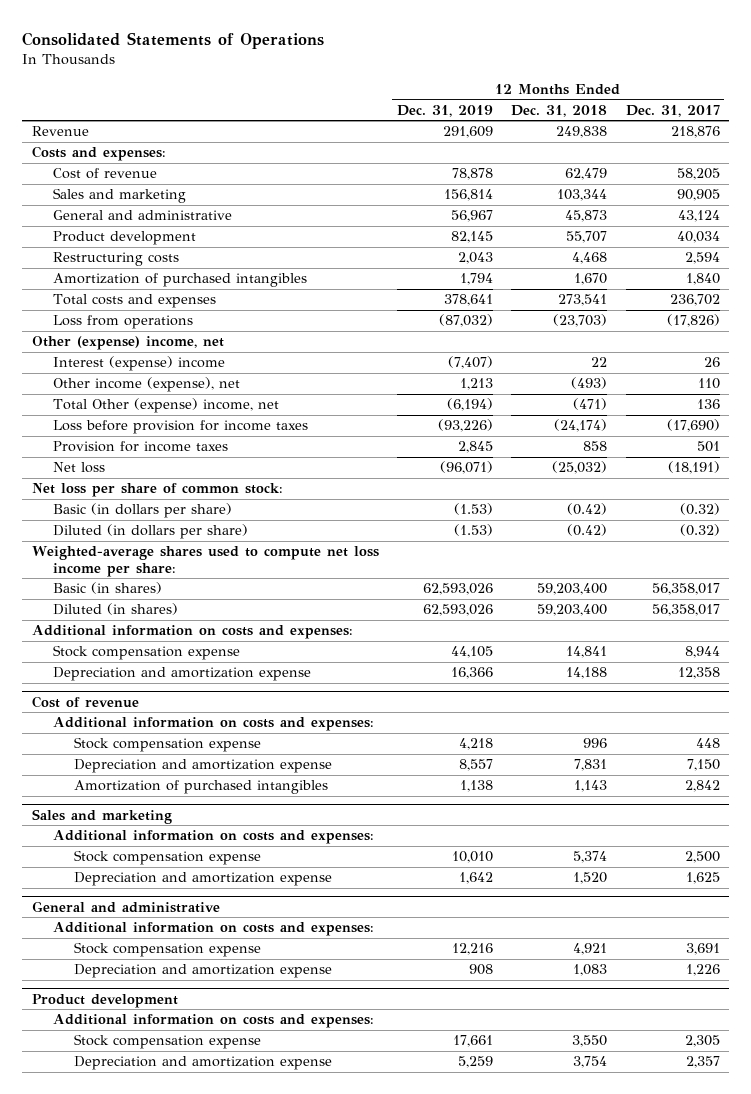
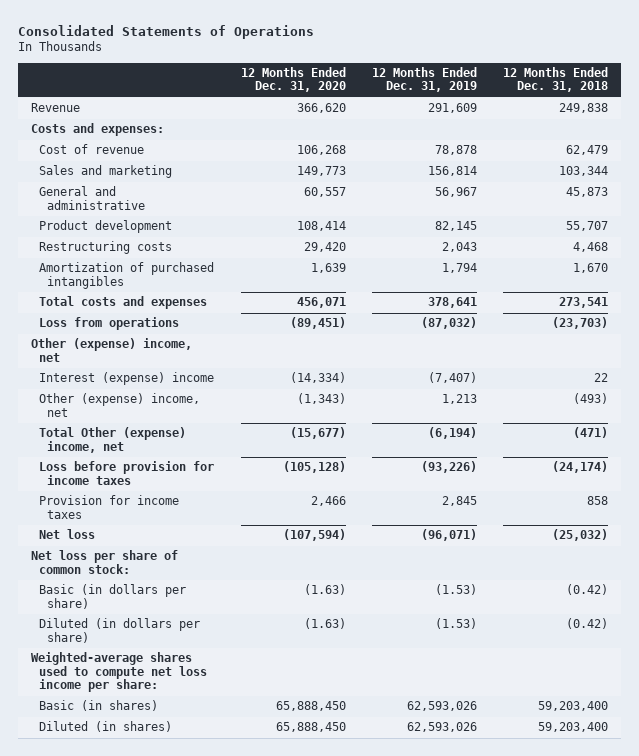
- | 12 Months Ended Dec. 31, 2019 | 12 Months Ended Dec. 31, 2018 | 12 Months Ended Dec. 31, 2017
+ | 12 Months Ended Dec. 31, 2020 | 12 Months Ended Dec. 31, 2019 | 12 Months Ended Dec. 31, 2018
- Other income (expense), net | 1,213 | (493) | 110
+ Other (expense) income, net | (1,343) | 1,213 | (493)
- Additional information on costs and expenses:
- Stock compensation expense | 44,105 | 14,841 | 8,944
- Depreciation and amortization expense | 16,366 | 14,188 | 12,358
- Cost of revenue
- Additional information on costs and expenses:
- Stock compensation expense | 4,218 | 996 | 448
- Depreciation and amortization expense | 8,557 | 7,831 | 7,150
- Amortization of purchased intangibles | 1,138 | 1,143 | 2,842
- Sales and marketing
- Additional information on costs and expenses:
- Stock compensation expense | 10,010 | 5,374 | 2,500
- Depreciation and amortization expense | 1,642 | 1,520 | 1,625
- General and administrative
- Additional information on costs and expenses:
- Stock compensation expense | 12,216 | 4,921 | 3,691
- Depreciation and amortization expense | 908 | 1,083 | 1,226
- Product development
- Additional information on costs and expenses:
- Stock compensation expense | 17,661 | 3,550 | 2,305
- Depreciation and amortization expense | 5,259 | 3,754 | 2,357

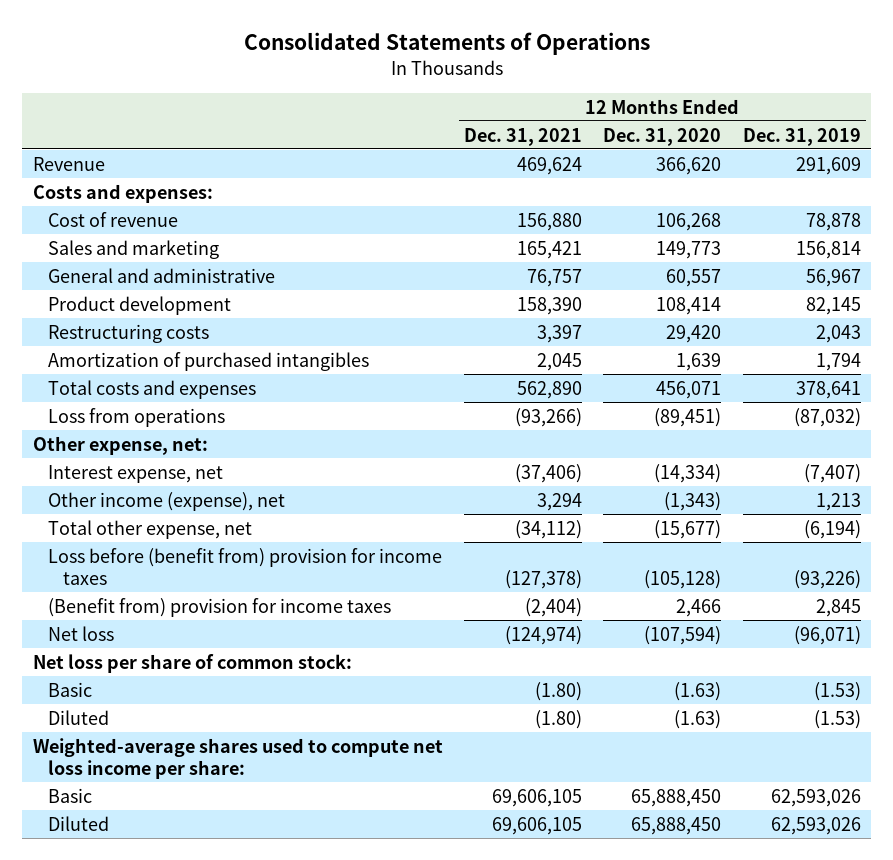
- | 12 Months Ended Dec. 31, 2020 | 12 Months Ended Dec. 31, 2019 | 12 Months Ended Dec. 31, 2018
+ | 12 Months Ended Dec. 31, 2021 | 12 Months Ended Dec. 31, 2020 | 12 Months Ended Dec. 31, 2019
- Other (expense) income, net
- Interest (expense) income | (14,334) | (7,407) | 22
- Other (expense) income, net | (1,343) | 1,213 | (493)
- Total Other (expense) income, net | (15,677) | (6,194) | (471)
- Loss before provision for income taxes | (105,128) | (93,226) | (24,174)
- Provision for income taxes | 2,466 | 2,845 | 858
+ Other expense, net:
+ Interest expense, net | (37,406) | (14,334) | (7,407)
+ Other income (expense), net | 3,294 | (1,343) | 1,213
+ Total other expense, net | (34,112) | (15,677) | (6,194)
+ Loss before (benefit from) provision for income taxes | (127,378) | (105,128) | (93,226)
+ (Benefit from) provision for income taxes | (2,404) | 2,466 | 2,845
- Basic (in dollars per share) | (1.63) | (1.53) | (0.42)
- Diluted (in dollars per share) | (1.63) | (1.53) | (0.42)
+ Basic | (1.80) | (1.63) | (1.53)
+ Diluted | (1.80) | (1.63) | (1.53)
- Basic (in shares) | 65,888,450 | 62,593,026 | 59,203,400
- Diluted (in shares) | 65,888,450 | 62,593,026 | 59,203,400
+ Basic | 69,606,105 | 65,888,450 | 62,593,026
+ Diluted | 69,606,105 | 65,888,450 | 62,593,026

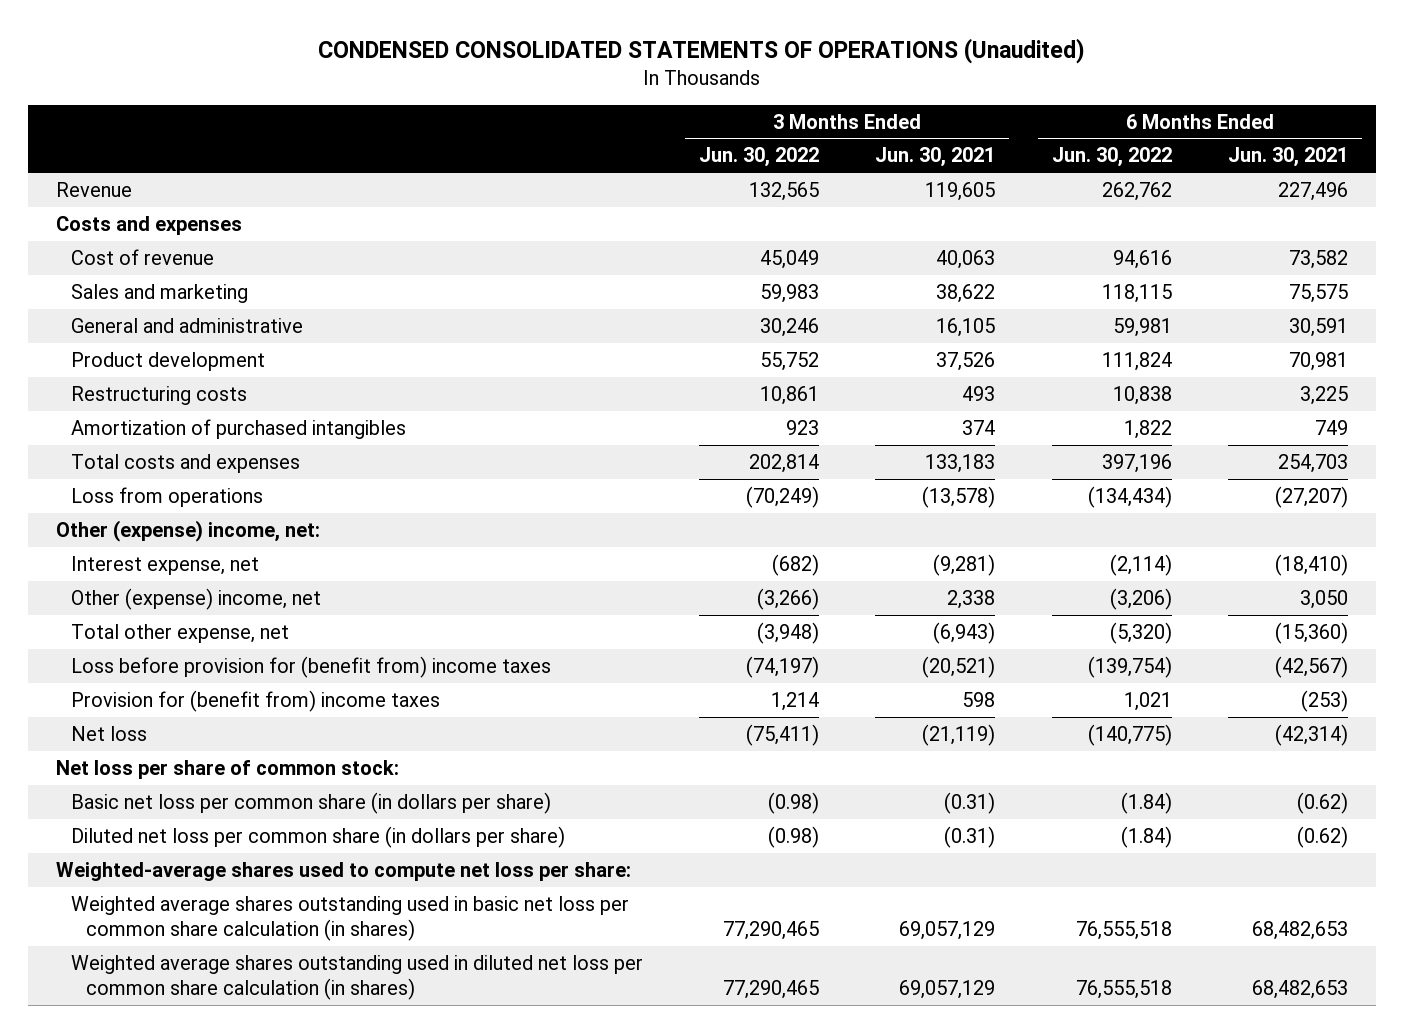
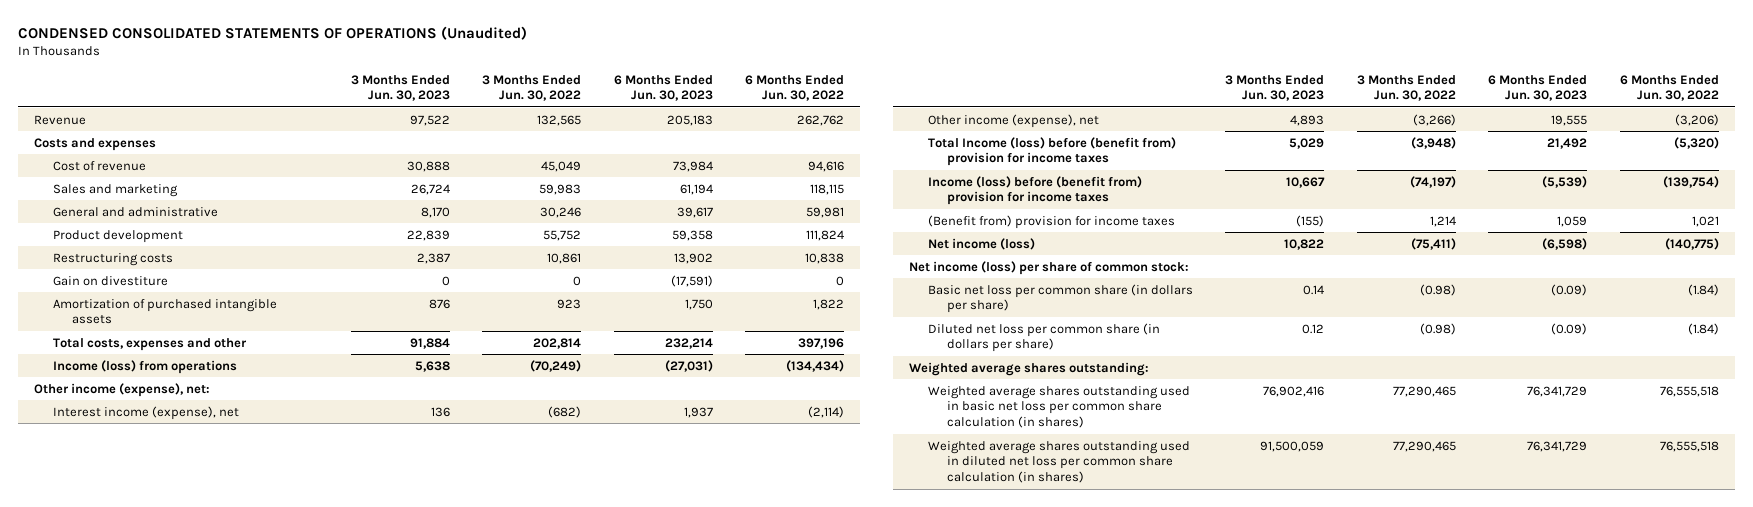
- | 3 Months Ended Jun. 30, 2022 | 3 Months Ended Jun. 30, 2021 | 6 Months Ended Jun. 30, 2022 | 6 Months Ended Jun. 30, 2021
+ | 3 Months Ended Jun. 30, 2023 | 3 Months Ended Jun. 30, 2022 | 6 Months Ended Jun. 30, 2023 | 6 Months Ended Jun. 30, 2022
- Amortization of purchased intangibles | 923 | 374 | 1,822 | 749
- Total costs and expenses | 202,814 | 133,183 | 397,196 | 254,703
- Loss from operations | (70,249) | (13,578) | (134,434) | (27,207)
- Other (expense) income, net:
- Interest expense, net | (682) | (9,281) | (2,114) | (18,410)
- Other (expense) income, net | (3,266) | 2,338 | (3,206) | 3,050
- Total other expense, net | (3,948) | (6,943) | (5,320) | (15,360)
- Loss before provision for (benefit from) income taxes | (74,197) | (20,521) | (139,754) | (42,567)
- Provision for (benefit from) income taxes | 1,214 | 598 | 1,021 | (253)
- Net loss | (75,411) | (21,119) | (140,775) | (42,314)
- Net loss per share of common stock:
+ Gain on divestiture | 0 | 0 | (17,591) | 0
+ Amortization of purchased intangible assets | 876 | 923 | 1,750 | 1,822
+ Total costs, expenses and other | 91,884 | 202,814 | 232,214 | 397,196
+ Income (loss) from operations | 5,638 | (70,249) | (27,031) | (134,434)
+ Other income (expense), net:
+ Interest income (expense), net | 136 | (682) | 1,937 | (2,114)
+ Other income (expense), net | 4,893 | (3,266) | 19,555 | (3,206)
+ Total Income (loss) before (benefit from) provision for income taxes | 5,029 | (3,948) | 21,492 | (5,320)
+ Income (loss) before (benefit from) provision for income taxes | 10,667 | (74,197) | (5,539) | (139,754)
+ (Benefit from) provision for income taxes | (155) | 1,214 | 1,059 | 1,021
+ Net income (loss) | 10,822 | (75,411) | (6,598) | (140,775)
+ Net income (loss) per share of common stock:
- Weighted-average shares used to compute net loss per share:
+ Weighted average shares outstanding:

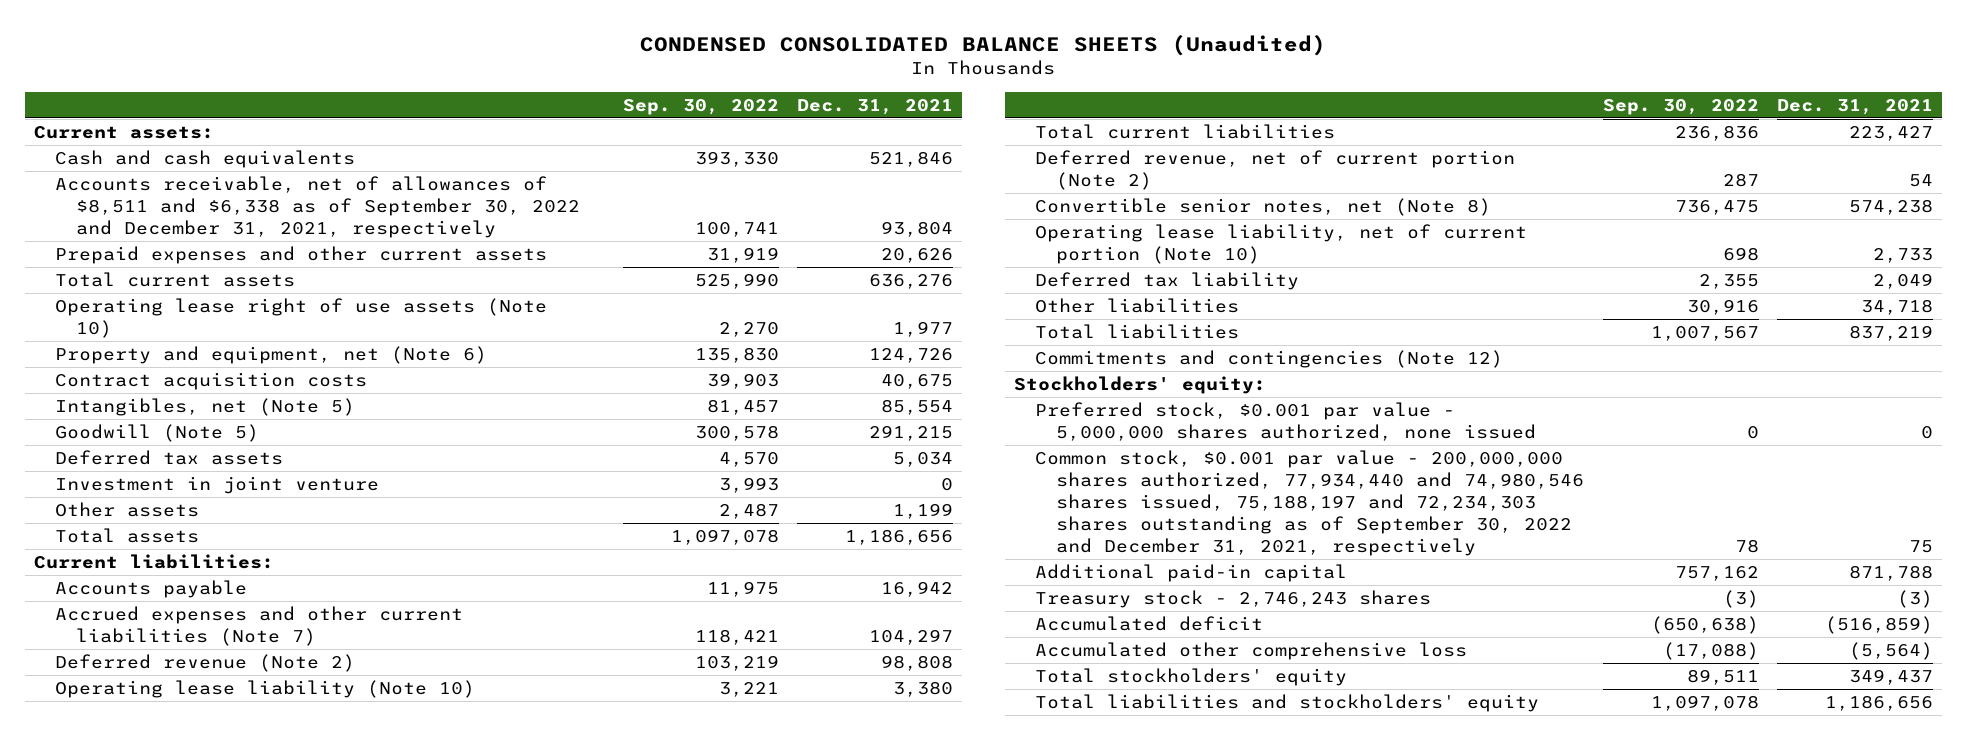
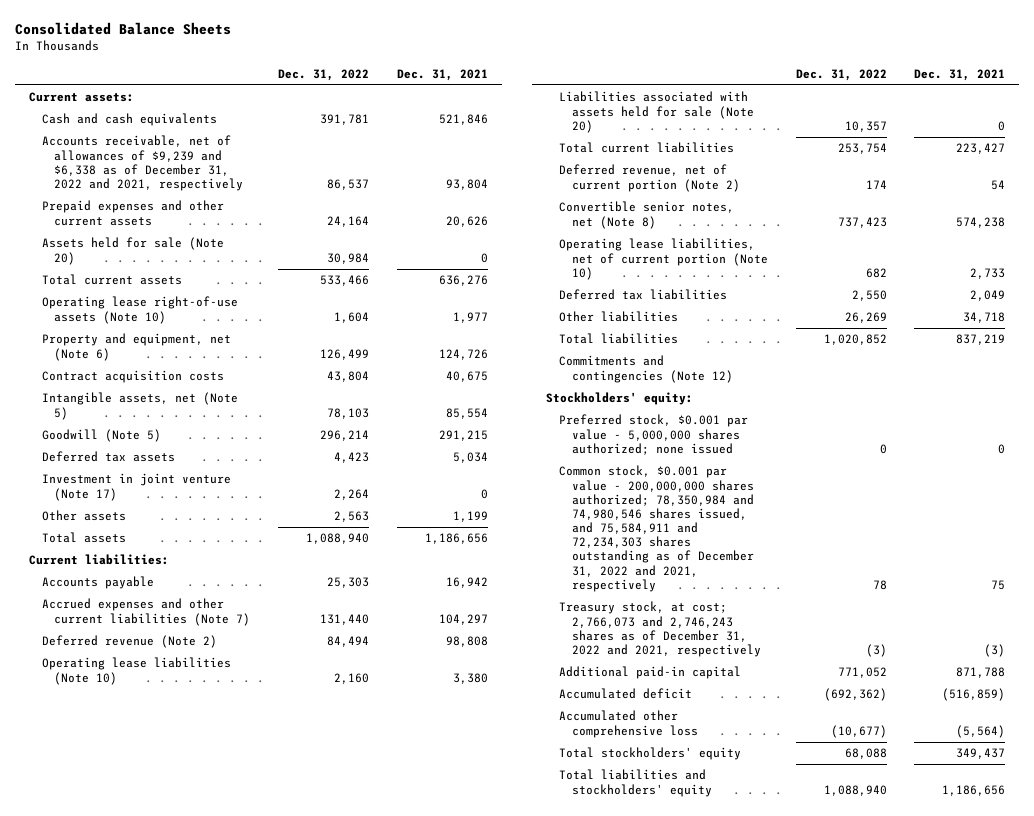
- CONDENSED CONSOLIDATED BALANCE SHEETS (Unaudited)
+ Consolidated Balance Sheets
- | Sep. 30, 2022 | Dec. 31, 2021
+ | Dec. 31, 2022 | Dec. 31, 2021
- Accounts receivable, net of allowances of $8,511 and $6,338 as of September 30, 2022 and December 31, 2021, respectively | 100,741 | 93,804
+ Accounts receivable, net of allowances of $9,239 and $6,338 as of December 31, 2022 and 2021, respectively | 86,537 | 93,804
+ Assets held for sale (Note 20) | 30,984 | 0
- Operating lease right of use assets (Note 10) | 2,270 | 1,977
+ Operating lease right-of-use assets (Note 10) | 1,604 | 1,977
- Intangibles, net (Note 5) | 81,457 | 85,554
+ Intangible assets, net (Note 5) | 78,103 | 85,554
- Investment in joint venture | 3,993 | 0
+ Investment in joint venture (Note 17) | 2,264 | 0
- Operating lease liability (Note 10) | 3,221 | 3,380
+ Operating lease liabilities (Note 10) | 2,160 | 3,380
+ Liabilities associated with assets held for sale (Note 20) | 10,357 | 0
- Operating lease liability, net of current portion (Note 10) | 698 | 2,733
- Deferred tax liability | 2,355 | 2,049
+ Operating lease liabilities, net of current portion (Note 10) | 682 | 2,733
+ Deferred tax liabilities | 2,550 | 2,049
- Preferred stock, $0.001 par value - 5,000,000 shares authorized, none issued | 0 | 0
- Common stock, $0.001 par value - 200,000,000 shares authorized, 77,934,440 and 74,980,546 shares issued, 75,188,197 and 72,234,303 shares outstanding as of September 30, 2022 and December 31, 2021, respectively | 78 | 75
+ Preferred stock, $0.001 par value - 5,000,000 shares authorized; none issued | 0 | 0
+ Common stock, $0.001 par value - 200,000,000 shares authorized; 78,350,984 and 74,980,546 shares issued, and 75,584,911 and 72,234,303 shares outstanding as of December 31, 2022 and 2021, respectively | 78 | 75
+ Treasury stock, at cost; 2,766,073 and 2,746,243 shares as of December 31, 2022 and 2021, respectively | (3) | (3)
- Treasury stock - 2,746,243 shares | (3) | (3)

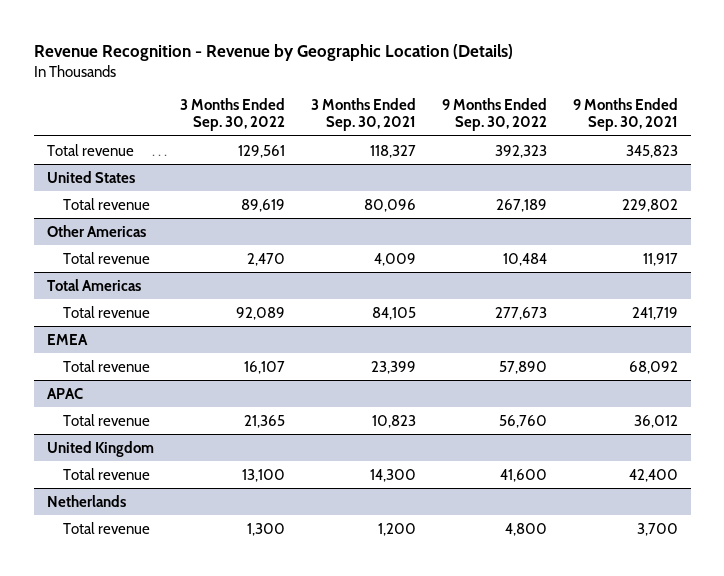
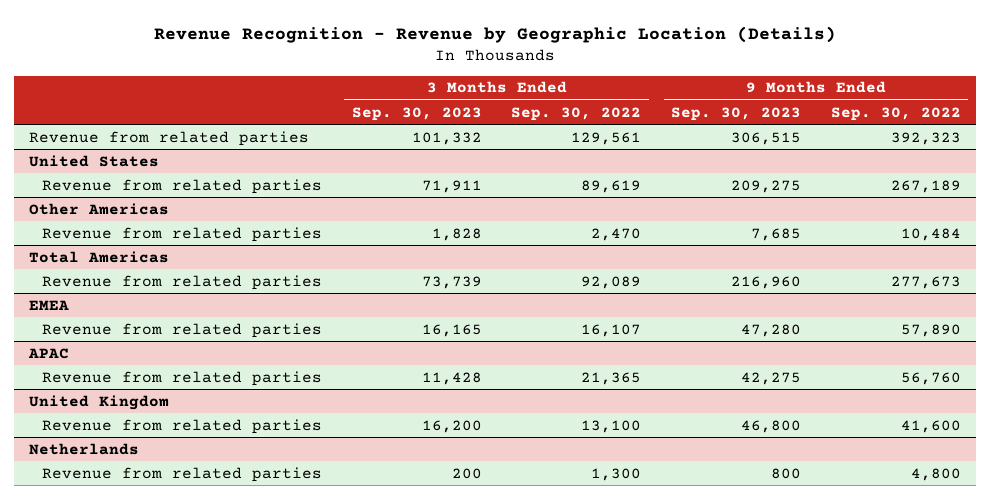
- | 3 Months Ended Sep. 30, 2022 | 3 Months Ended Sep. 30, 2021 | 9 Months Ended Sep. 30, 2022 | 9 Months Ended Sep. 30, 2021
+ | 3 Months Ended Sep. 30, 2023 | 3 Months Ended Sep. 30, 2022 | 9 Months Ended Sep. 30, 2023 | 9 Months Ended Sep. 30, 2022
- Total revenue | 129,561 | 118,327 | 392,323 | 345,823
+ Revenue from related parties | 101,332 | 129,561 | 306,515 | 392,323
@ United States
- Total revenue | 89,619 | 80,096 | 267,189 | 229,802
+ Revenue from related parties | 71,911 | 89,619 | 209,275 | 267,189
@ Other Americas
- Total revenue | 2,470 | 4,009 | 10,484 | 11,917
+ Revenue from related parties | 1,828 | 2,470 | 7,685 | 10,484
@ Total Americas
- Total revenue | 92,089 | 84,105 | 277,673 | 241,719
+ Revenue from related parties | 73,739 | 92,089 | 216,960 | 277,673
@ EMEA
- Total revenue | 16,107 | 23,399 | 57,890 | 68,092
+ Revenue from related parties | 16,165 | 16,107 | 47,280 | 57,890
@ APAC
- Total revenue | 21,365 | 10,823 | 56,760 | 36,012
+ Revenue from related parties | 11,428 | 21,365 | 42,275 | 56,760
@ United Kingdom
- Total revenue | 13,100 | 14,300 | 41,600 | 42,400
+ Revenue from related parties | 16,200 | 13,100 | 46,800 | 41,600
@ Netherlands
- Total revenue | 1,300 | 1,200 | 4,800 | 3,700
+ Revenue from related parties | 200 | 1,300 | 800 | 4,800

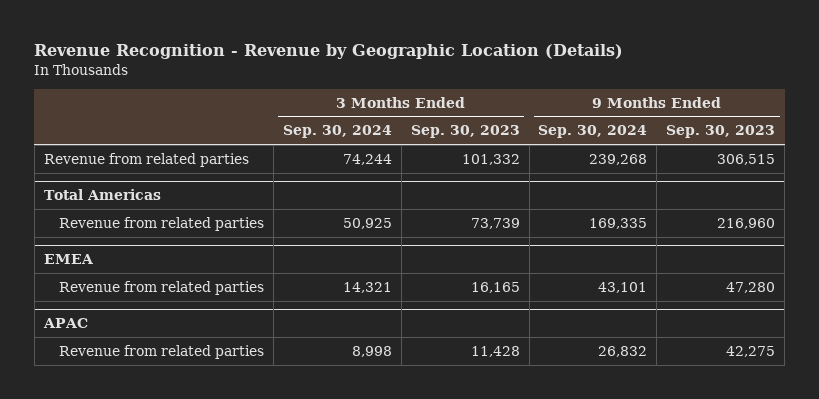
- | 3 Months Ended Sep. 30, 2023 | 3 Months Ended Sep. 30, 2022 | 9 Months Ended Sep. 30, 2023 | 9 Months Ended Sep. 30, 2022
+ | 3 Months Ended Sep. 30, 2024 | 3 Months Ended Sep. 30, 2023 | 9 Months Ended Sep. 30, 2024 | 9 Months Ended Sep. 30, 2023
- United States
- Revenue from related parties | 71,911 | 89,619 | 209,275 | 267,189
- Other Americas
- Revenue from related parties | 1,828 | 2,470 | 7,685 | 10,484
- United Kingdom
- Revenue from related parties | 16,200 | 13,100 | 46,800 | 41,600
- Netherlands
- Revenue from related parties | 200 | 1,300 | 800 | 4,800

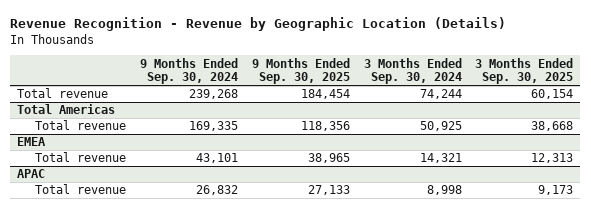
- | 3 Months Ended Sep. 30, 2024 | 3 Months Ended Sep. 30, 2023 | 9 Months Ended Sep. 30, 2024 | 9 Months Ended Sep. 30, 2023
+ | 9 Months Ended Sep. 30, 2024 | 9 Months Ended Sep. 30, 2025 | 3 Months Ended Sep. 30, 2024 | 3 Months Ended Sep. 30, 2025
- Revenue from related parties | 74,244 | 101,332 | 239,268 | 306,515
+ Total revenue | 239,268 | 184,454 | 74,244 | 60,154
@ Total Americas
- Revenue from related parties | 50,925 | 73,739 | 169,335 | 216,960
+ Total revenue | 169,335 | 118,356 | 50,925 | 38,668
@ EMEA
- Revenue from related parties | 14,321 | 16,165 | 43,101 | 47,280
+ Total revenue | 43,101 | 38,965 | 14,321 | 12,313
@ APAC
- Revenue from related parties | 8,998 | 11,428 | 26,832 | 42,275
+ Total revenue | 26,832 | 27,133 | 8,998 | 9,173

